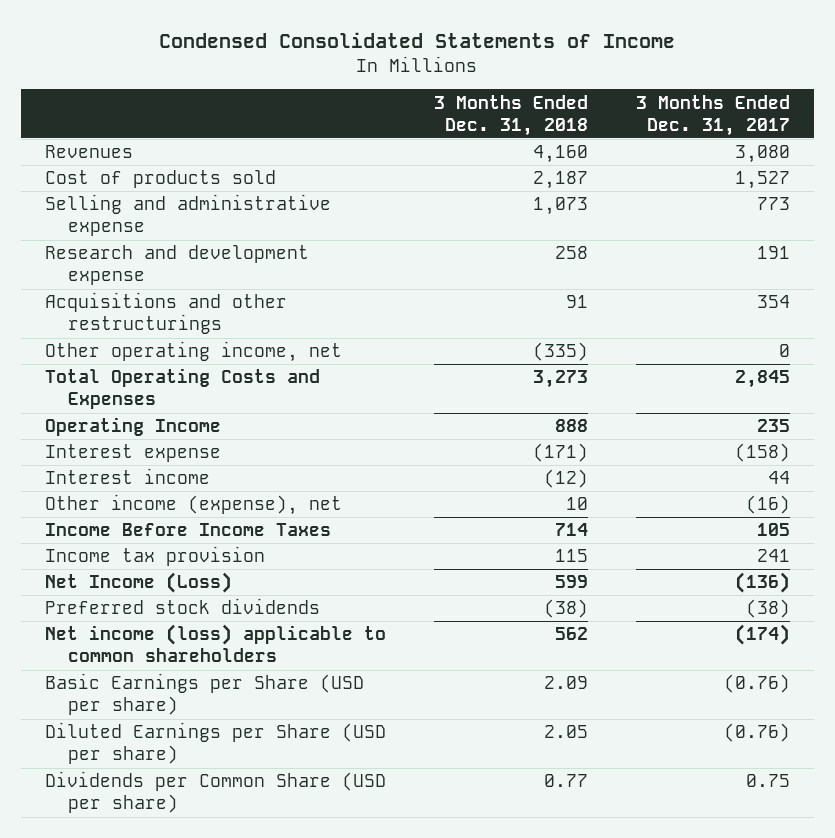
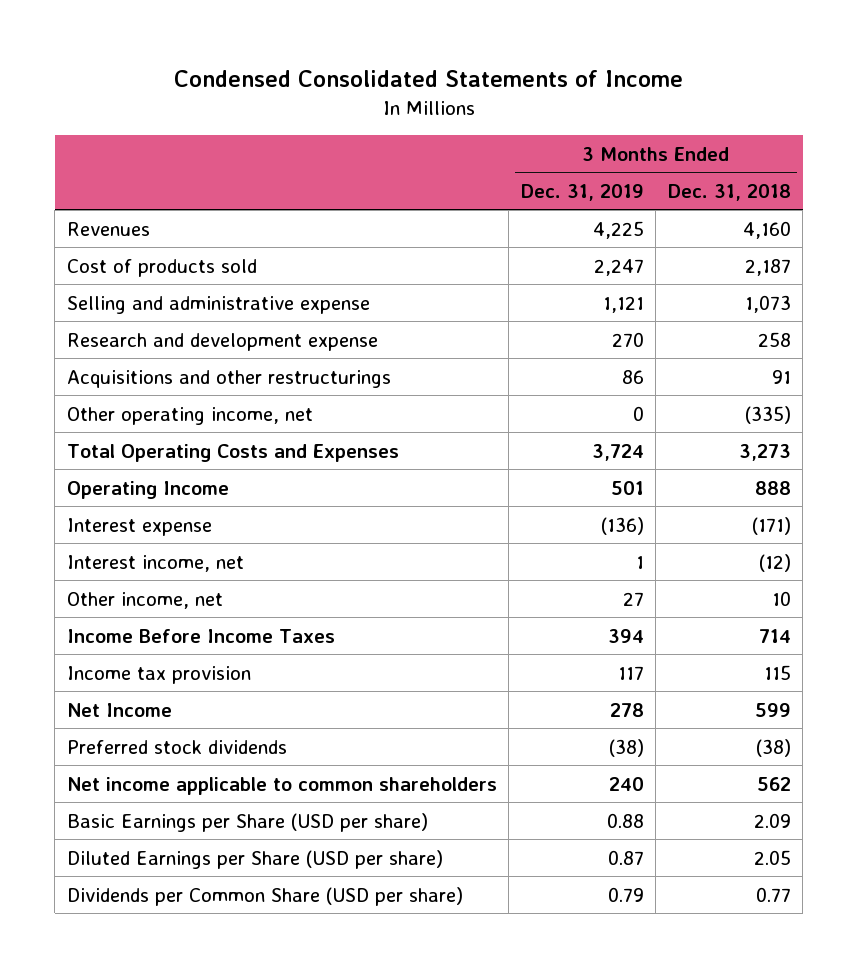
- | 3 Months Ended Dec. 31, 2018 | 3 Months Ended Dec. 31, 2017
+ | 3 Months Ended Dec. 31, 2019 | 3 Months Ended Dec. 31, 2018
- Interest income | (12) | 44
- Other income (expense), net | 10 | (16)
+ Interest income, net | 1 | (12)
+ Other income, net | 27 | 10
- Net Income (Loss) | 599 | (136)
+ Net Income | 278 | 599
- Net income (loss) applicable to common shareholders | 562 | (174)
+ Net income applicable to common shareholders | 240 | 562

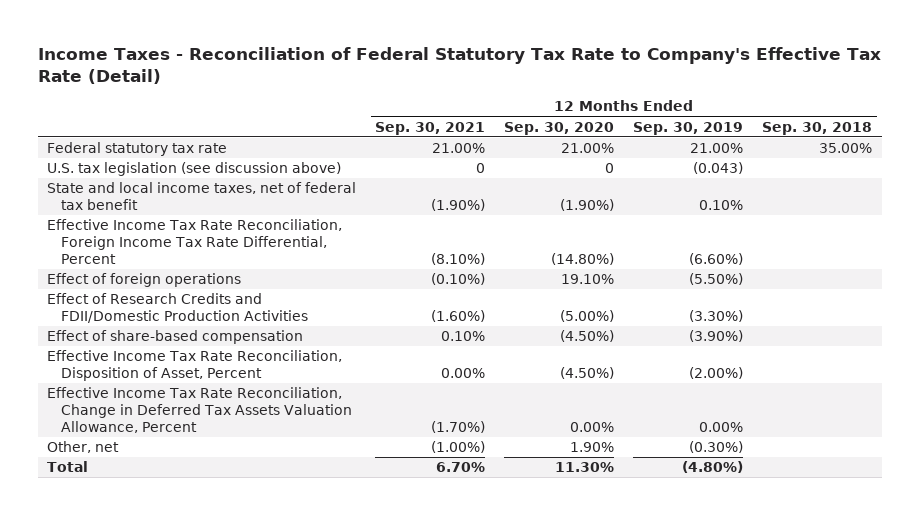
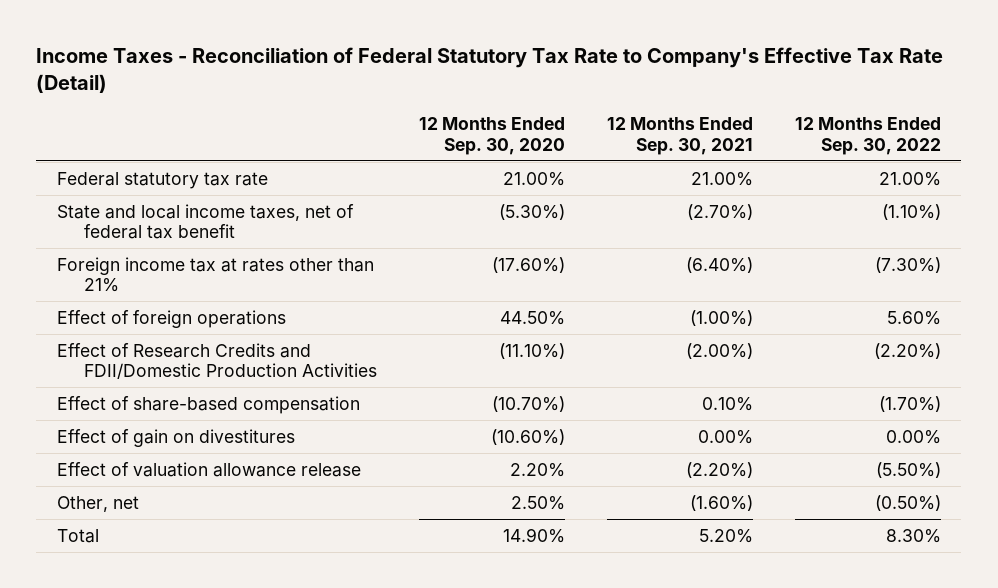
- | 12 Months Ended Sep. 30, 2021 | 12 Months Ended Sep. 30, 2020 | 12 Months Ended Sep. 30, 2019 | 12 Months Ended Sep. 30, 2018
+ | 12 Months Ended Sep. 30, 2020 | 12 Months Ended Sep. 30, 2021 | 12 Months Ended Sep. 30, 2022
- U.S. tax legislation (see discussion above) | 0 | 0 | (0.043) |
- State and local income taxes, net of federal tax benefit | (1.90%) | (1.90%) | 0.10% |
- Effective Income Tax Rate Reconciliation, Foreign Income Tax Rate Differential, Percent | (8.10%) | (14.80%) | (6.60%) |
- Effect of foreign operations | (0.10%) | 19.10% | (5.50%) |
- Effect of Research Credits and FDII/Domestic Production Activities | (1.60%) | (5.00%) | (3.30%) |
- Effect of share-based compensation | 0.10% | (4.50%) | (3.90%) |
- Effective Income Tax Rate Reconciliation, Disposition of Asset, Percent | 0.00% | (4.50%) | (2.00%) |
- Effective Income Tax Rate Reconciliation, Change in Deferred Tax Assets Valuation Allowance, Percent | (1.70%) | 0.00% | 0.00% |
- Other, net | (1.00%) | 1.90% | (0.30%) |
- Total | 6.70% | 11.30% | (4.80%) |
+ State and local income taxes, net of federal tax benefit | (5.30%) | (2.70%) | (1.10%)
+ Foreign income tax at rates other than 21% | (17.60%) | (6.40%) | (7.30%)
+ Effect of foreign operations | 44.50% | (1.00%) | 5.60%
+ Effect of Research Credits and FDII/Domestic Production Activities | (11.10%) | (2.00%) | (2.20%)
+ Effect of share-based compensation | (10.70%) | 0.10% | (1.70%)
+ Effect of gain on divestitures | (10.60%) | 0.00% | 0.00%
+ Effect of valuation allowance release | 2.20% | (2.20%) | (5.50%)
+ Other, net | 2.50% | (1.60%) | (0.50%)
+ Total | 14.90% | 5.20% | 8.30%

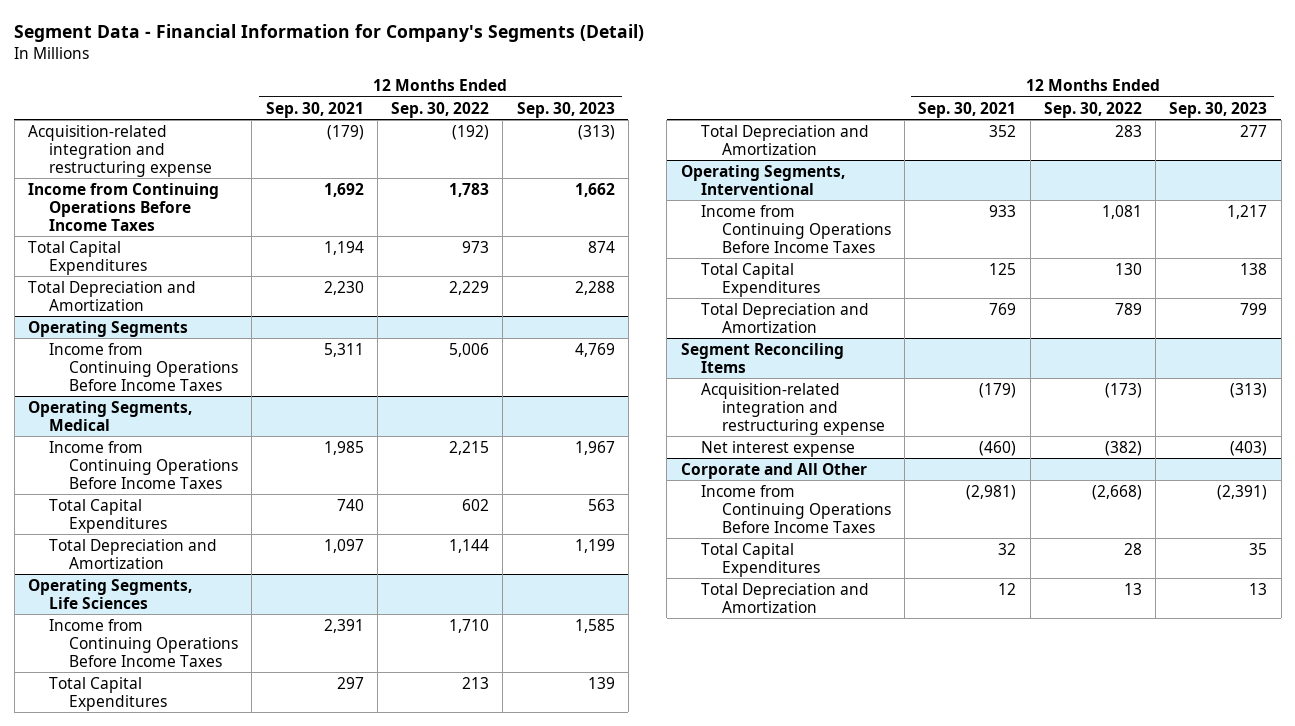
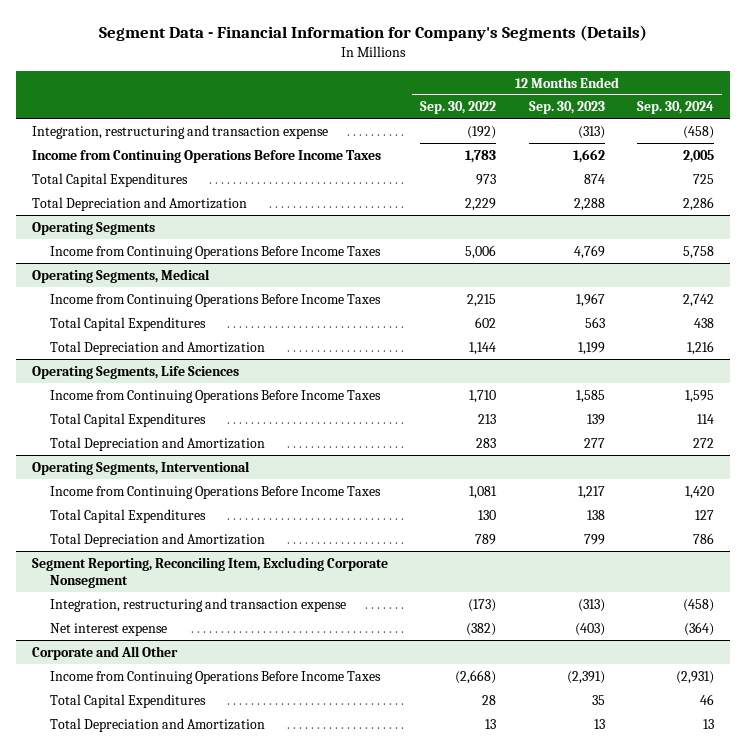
- Segment Data - Financial Information for Company's Segments (Detail)
+ Segment Data - Financial Information for Company's Segments (Details)
- | 12 Months Ended Sep. 30, 2021 | 12 Months Ended Sep. 30, 2022 | 12 Months Ended Sep. 30, 2023
+ | 12 Months Ended Sep. 30, 2022 | 12 Months Ended Sep. 30, 2023 | 12 Months Ended Sep. 30, 2024
- Acquisition-related integration and restructuring expense | (179) | (192) | (313)
+ Integration, restructuring and transaction expense | (192) | (313) | (458)
- Segment Reconciling Items
- Acquisition-related integration and restructuring expense | (179) | (173) | (313)
+ Segment Reporting, Reconciling Item, Excluding Corporate Nonsegment
+ Integration, restructuring and transaction expense | (173) | (313) | (458)

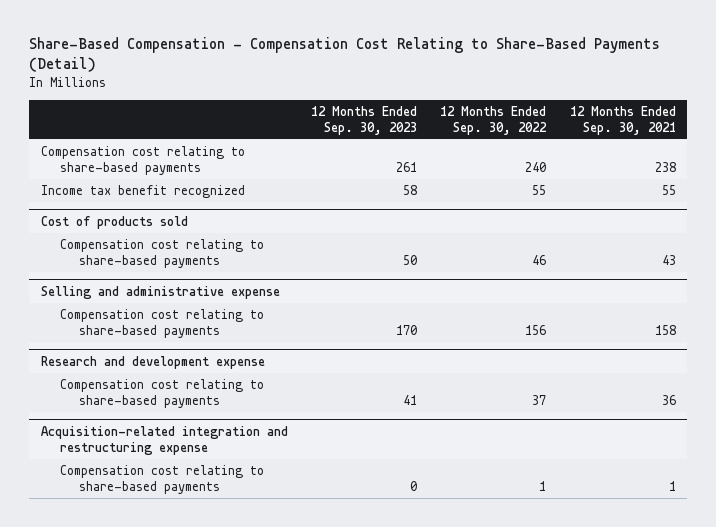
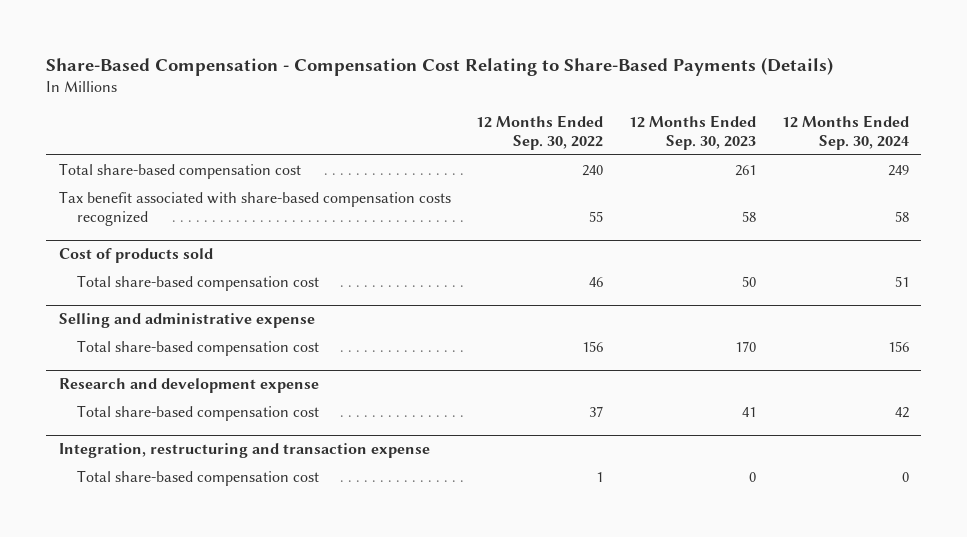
- Share-Based Compensation - Compensation Cost Relating to Share-Based Payments (Detail)
+ Share-Based Compensation - Compensation Cost Relating to Share-Based Payments (Details)
- | 12 Months Ended Sep. 30, 2023 | 12 Months Ended Sep. 30, 2022 | 12 Months Ended Sep. 30, 2021
+ | 12 Months Ended Sep. 30, 2022 | 12 Months Ended Sep. 30, 2023 | 12 Months Ended Sep. 30, 2024
- Compensation cost relating to share-based payments | 261 | 240 | 238
- Income tax benefit recognized | 58 | 55 | 55
+ Total share-based compensation cost | 240 | 261 | 249
+ Tax benefit associated with share-based compensation costs recognized | 55 | 58 | 58
@ Cost of products sold
- Compensation cost relating to share-based payments | 50 | 46 | 43
+ Total share-based compensation cost | 46 | 50 | 51
@ Selling and administrative expense
- Compensation cost relating to share-based payments | 170 | 156 | 158
+ Total share-based compensation cost | 156 | 170 | 156
@ Research and development expense
- Compensation cost relating to share-based payments | 41 | 37 | 36
- Acquisition-related integration and restructuring expense
- Compensation cost relating to share-based payments | 0 | 1 | 1
@ Research and development expense
+ Total share-based compensation cost | 37 | 41 | 42
+ Integration, restructuring and transaction expense
+ Total share-based compensation cost | 1 | 0 | 0

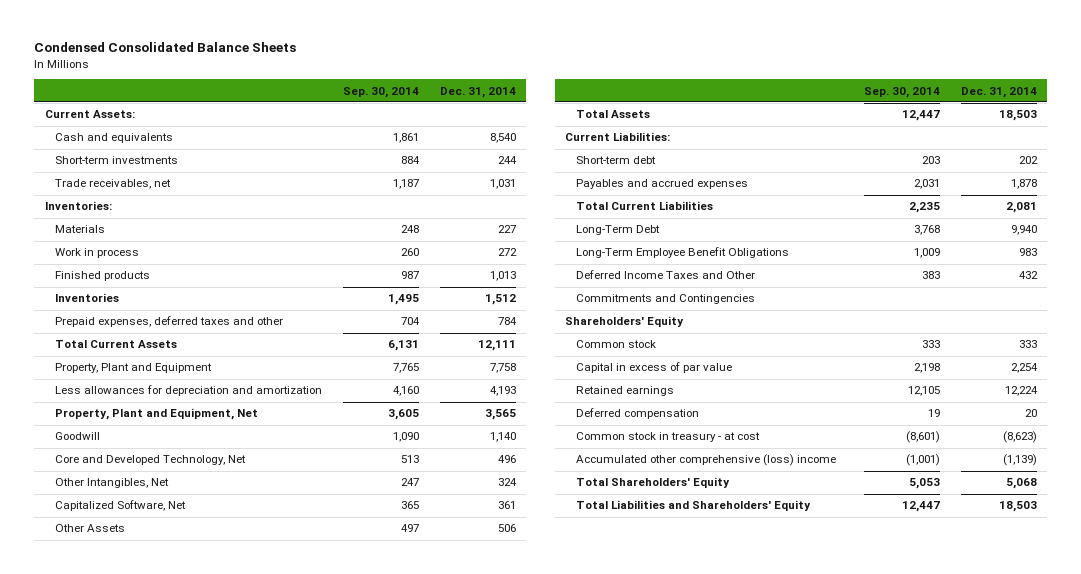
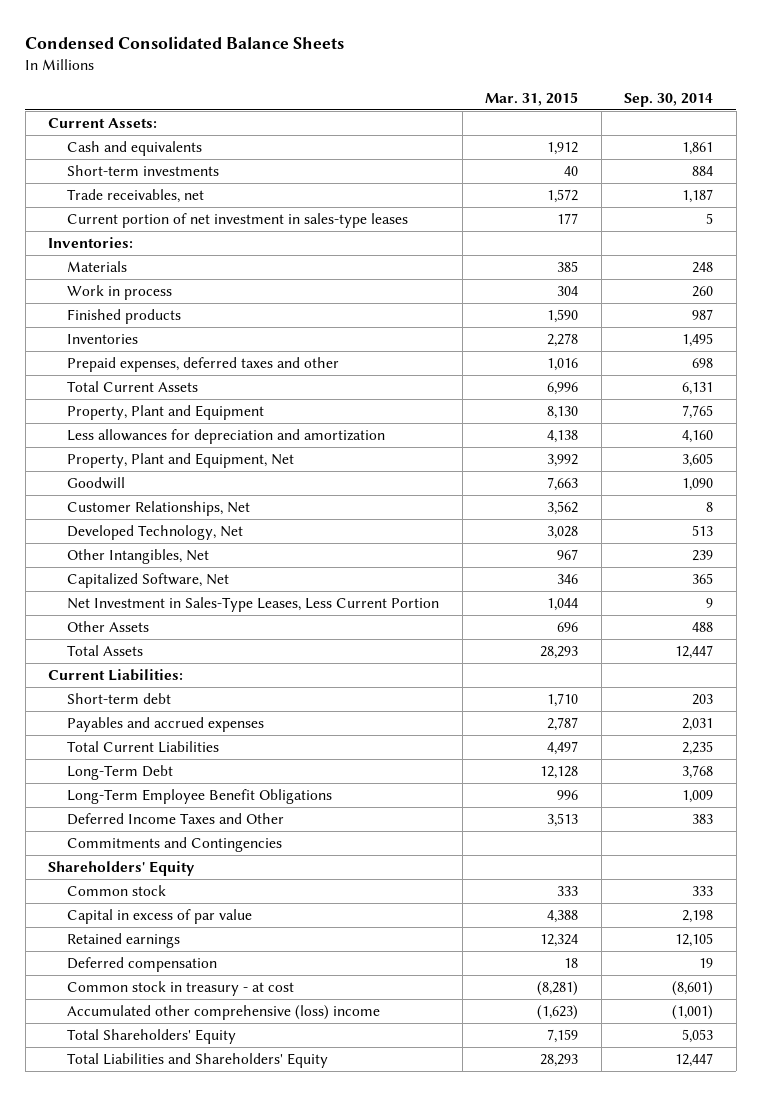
- | Sep. 30, 2014 | Dec. 31, 2014
+ | Mar. 31, 2015 | Sep. 30, 2014
+ Current portion of net investment in sales-type leases | 177 | 5
- Prepaid expenses, deferred taxes and other | 704 | 784
+ Prepaid expenses, deferred taxes and other | 1,016 | 698
- Core and Developed Technology, Net | 513 | 496
- Other Intangibles, Net | 247 | 324
+ Customer Relationships, Net | 3,562 | 8
+ Developed Technology, Net | 3,028 | 513
+ Other Intangibles, Net | 967 | 239
- Other Assets | 497 | 506
+ Net Investment in Sales-Type Leases, Less Current Portion | 1,044 | 9
+ Other Assets | 696 | 488

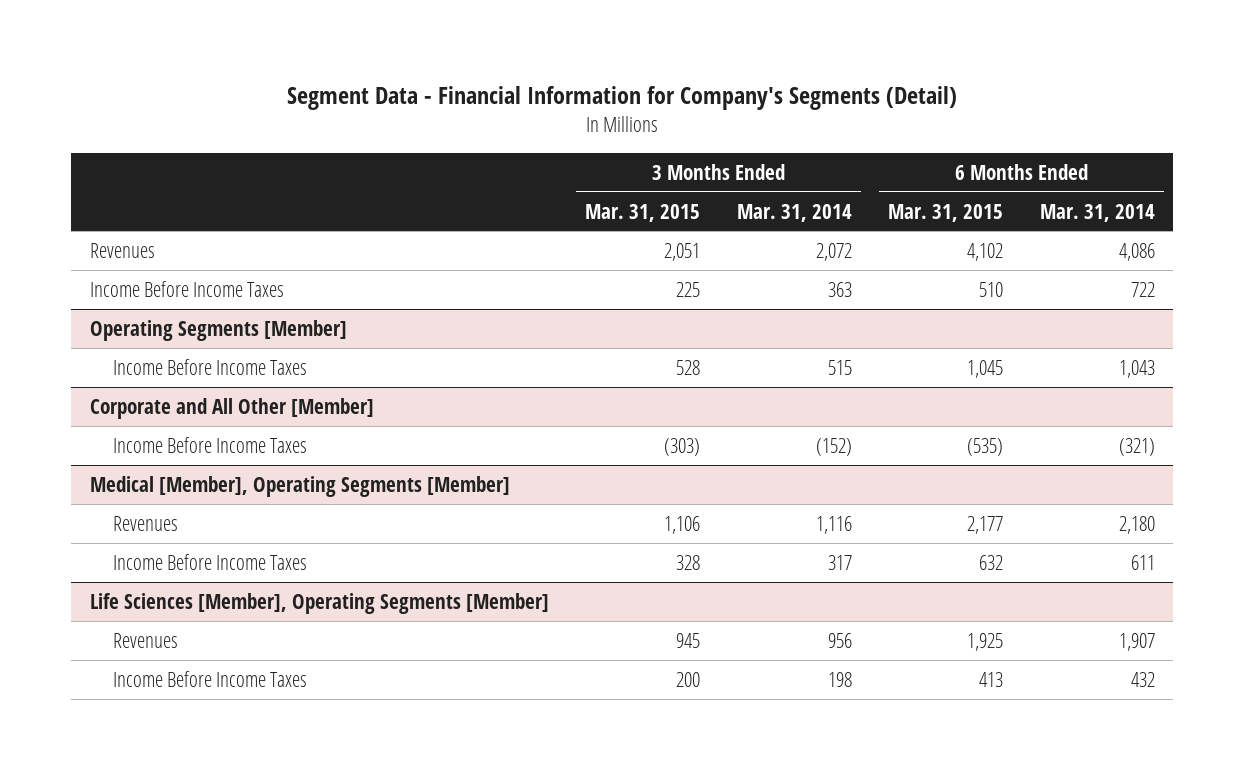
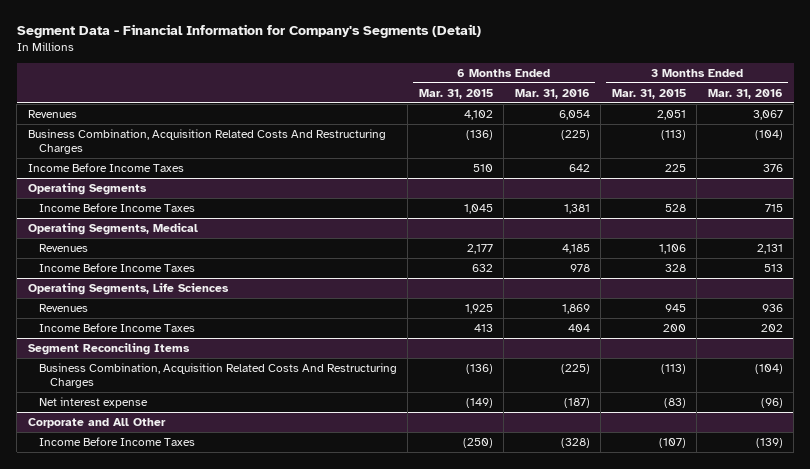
- | 3 Months Ended Mar. 31, 2015 | 3 Months Ended Mar. 31, 2014 | 6 Months Ended Mar. 31, 2015 | 6 Months Ended Mar. 31, 2014
+ | 6 Months Ended Mar. 31, 2015 | 6 Months Ended Mar. 31, 2016 | 3 Months Ended Mar. 31, 2015 | 3 Months Ended Mar. 31, 2016
+ Business Combination, Acquisition Related Costs And Restructuring Charges | (136) | (225) | (113) | (104)
- Operating Segments [Member]
+ Operating Segments
- Corporate and All Other [Member]
- Income Before Income Taxes | (303) | (152) | (535) | (321)
- Medical [Member], Operating Segments [Member]
+ Operating Segments, Medical
- Life Sciences [Member], Operating Segments [Member]
+ Operating Segments, Life Sciences
+ Segment Reconciling Items
+ Business Combination, Acquisition Related Costs And Restructuring Charges | (136) | (225) | (113) | (104)
+ Net interest expense | (149) | (187) | (83) | (96)
+ Corporate and All Other
+ Income Before Income Taxes | (250) | (328) | (107) | (139)

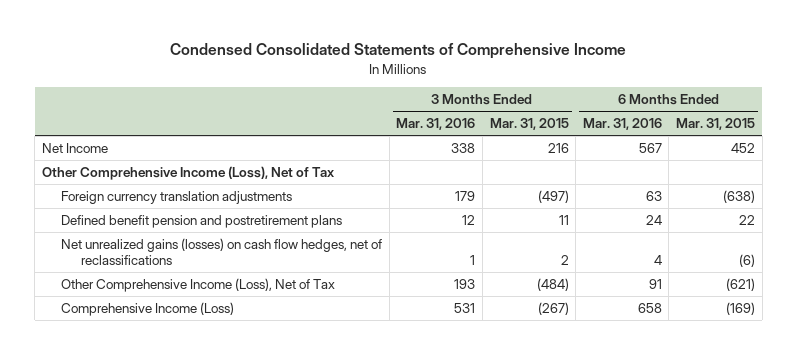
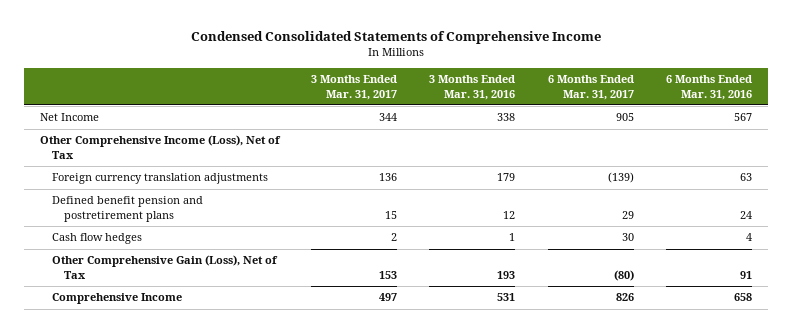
- | 3 Months Ended Mar. 31, 2016 | 3 Months Ended Mar. 31, 2015 | 6 Months Ended Mar. 31, 2016 | 6 Months Ended Mar. 31, 2015
+ | 3 Months Ended Mar. 31, 2017 | 3 Months Ended Mar. 31, 2016 | 6 Months Ended Mar. 31, 2017 | 6 Months Ended Mar. 31, 2016
- Net unrealized gains (losses) on cash flow hedges, net of reclassifications | 1 | 2 | 4 | (6)
- Other Comprehensive Income (Loss), Net of Tax | 193 | (484) | 91 | (621)
- Comprehensive Income (Loss) | 531 | (267) | 658 | (169)
+ Cash flow hedges | 2 | 1 | 30 | 4
+ Other Comprehensive Gain (Loss), Net of Tax | 153 | 193 | (80) | 91
+ Comprehensive Income | 497 | 531 | 826 | 658

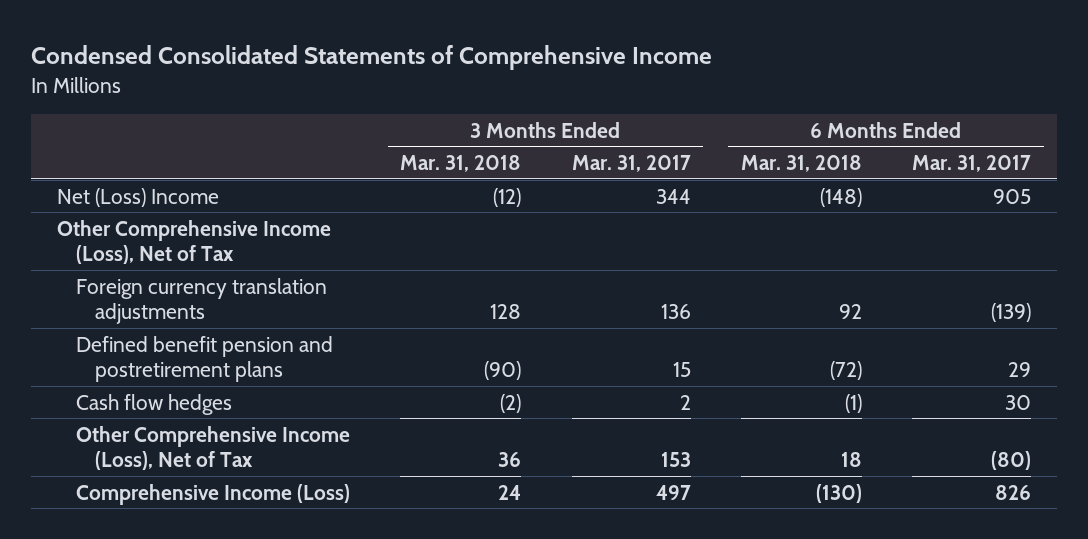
- | 3 Months Ended Mar. 31, 2017 | 3 Months Ended Mar. 31, 2016 | 6 Months Ended Mar. 31, 2017 | 6 Months Ended Mar. 31, 2016
+ | 3 Months Ended Mar. 31, 2018 | 3 Months Ended Mar. 31, 2017 | 6 Months Ended Mar. 31, 2018 | 6 Months Ended Mar. 31, 2017
- Net Income | 344 | 338 | 905 | 567
+ Net (Loss) Income | (12) | 344 | (148) | 905
- Other Comprehensive Gain (Loss), Net of Tax | 153 | 193 | (80) | 91
- Comprehensive Income | 497 | 531 | 826 | 658
+ Other Comprehensive Income (Loss), Net of Tax | 36 | 153 | 18 | (80)
+ Comprehensive Income (Loss) | 24 | 497 | (130) | 826

